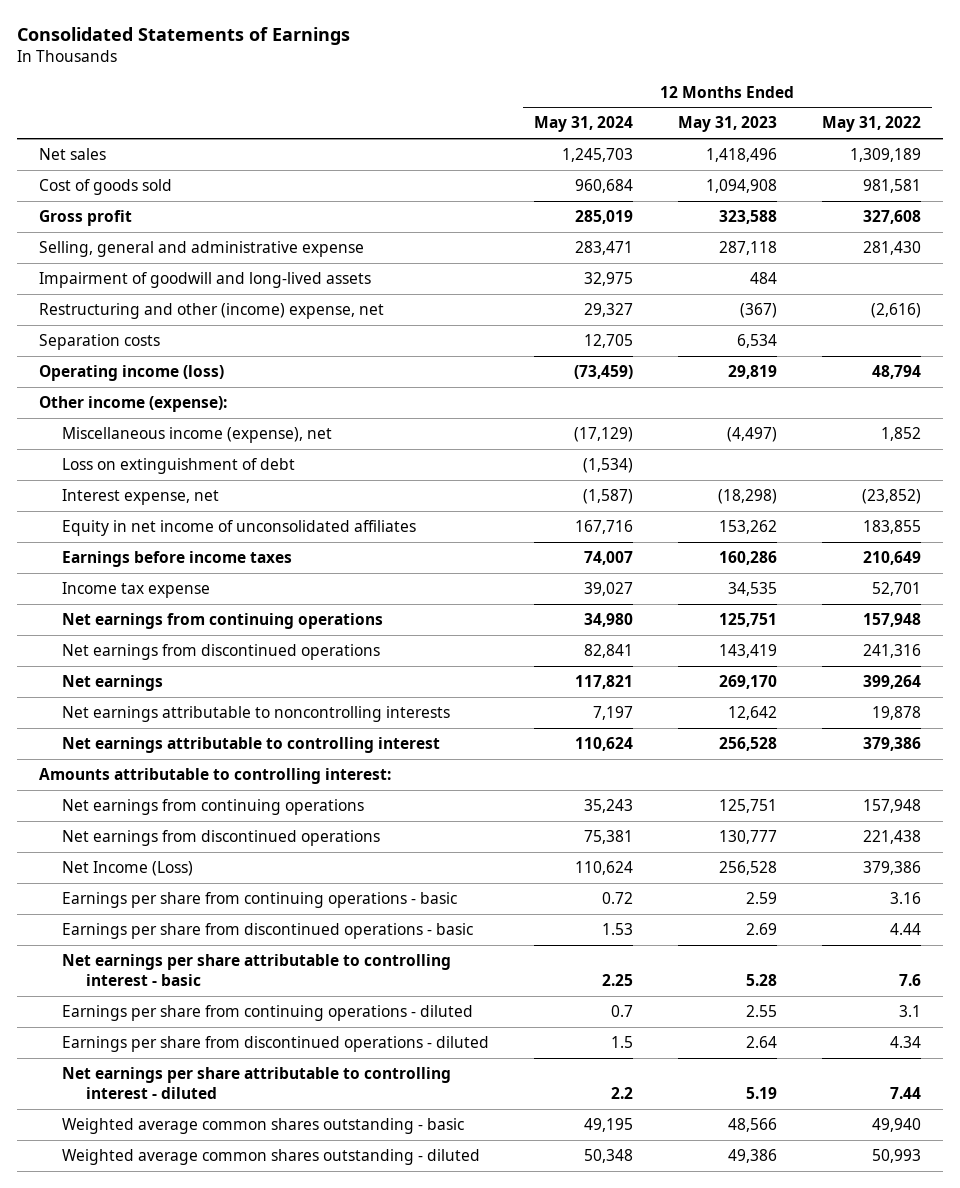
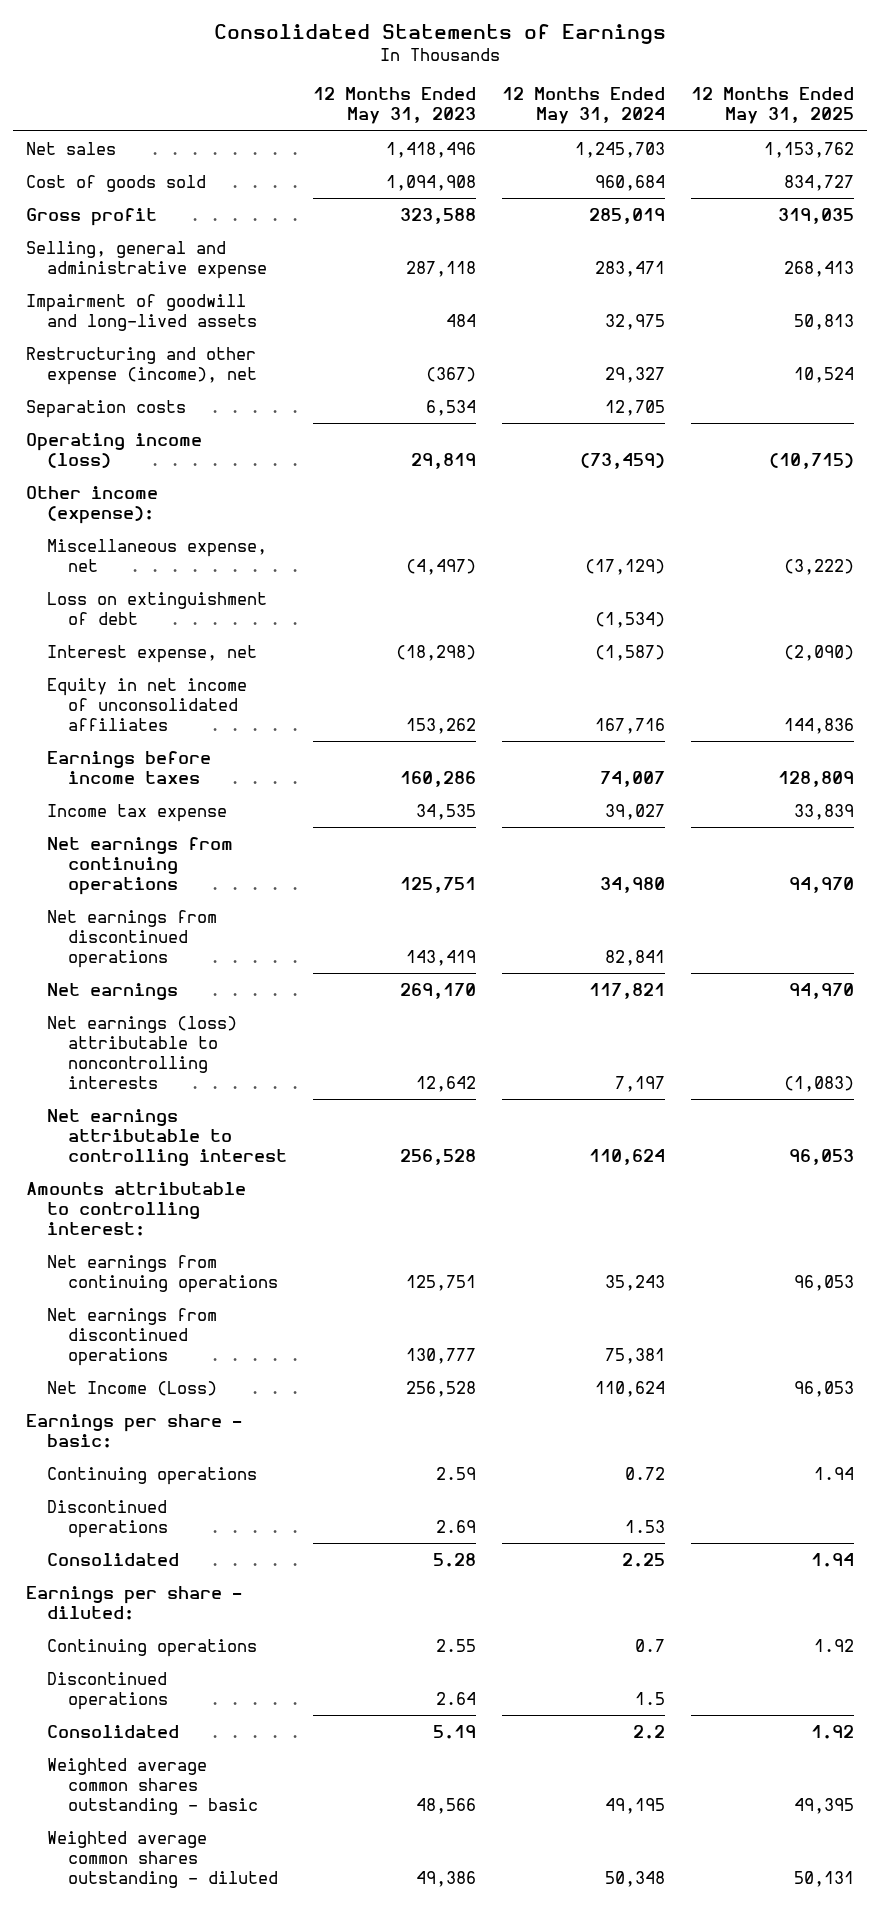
- | 12 Months Ended May 31, 2024 | 12 Months Ended May 31, 2023 | 12 Months Ended May 31, 2022
+ | 12 Months Ended May 31, 2023 | 12 Months Ended May 31, 2024 | 12 Months Ended May 31, 2025
- Restructuring and other (income) expense, net | 29,327 | (367) | (2,616)
+ Restructuring and other expense (income), net | (367) | 29,327 | 10,524
- Miscellaneous income (expense), net | (17,129) | (4,497) | 1,852
+ Miscellaneous expense, net | (4,497) | (17,129) | (3,222)
- Net earnings attributable to noncontrolling interests | 7,197 | 12,642 | 19,878
+ Net earnings (loss) attributable to noncontrolling interests | 12,642 | 7,197 | (1,083)
- Earnings per share from continuing operations - basic | 0.72 | 2.59 | 3.16
- Earnings per share from discontinued operations - basic | 1.53 | 2.69 | 4.44
- Net earnings per share attributable to controlling interest - basic | 2.25 | 5.28 | 7.6
- Earnings per share from continuing operations - diluted | 0.7 | 2.55 | 3.1
- Earnings per share from discontinued operations - diluted | 1.5 | 2.64 | 4.34
- Net earnings per share attributable to controlling interest - diluted | 2.2 | 5.19 | 7.44
+ Earnings per share - basic:
+ Continuing operations | 2.59 | 0.72 | 1.94
+ Discontinued operations | 2.69 | 1.53 |
+ Consolidated | 5.28 | 2.25 | 1.94
+ Earnings per share - diluted:
+ Continuing operations | 2.55 | 0.7 | 1.92
+ Discontinued operations | 2.64 | 1.5 |
+ Consolidated | 5.19 | 2.2 | 1.92

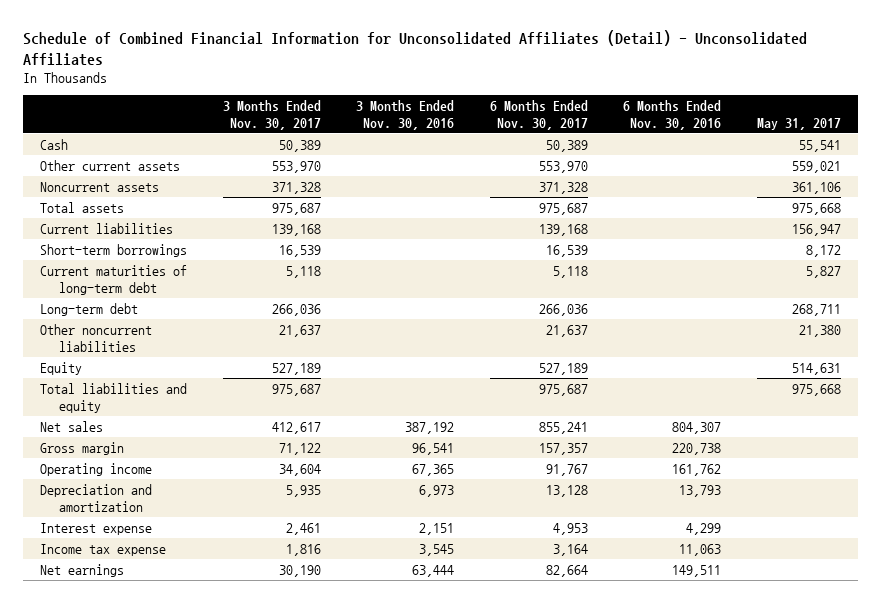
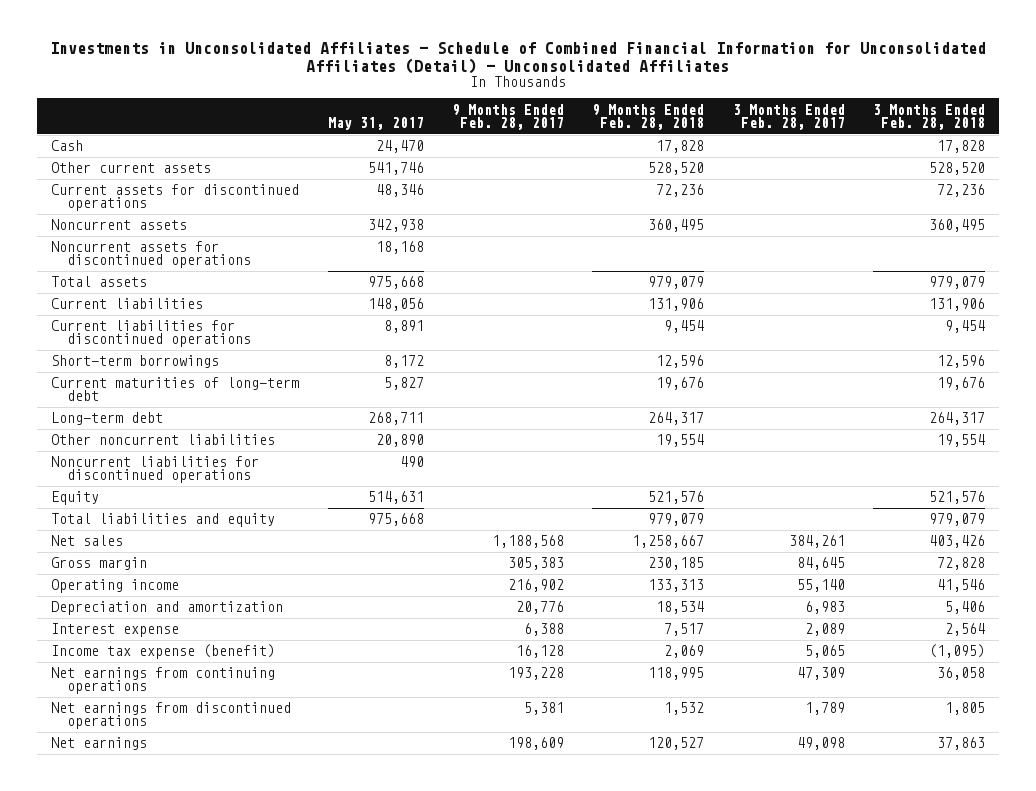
- Schedule of Combined Financial Information for Unconsolidated Affiliates (Detail) - Unconsolidated Affiliates
+ Investments in Unconsolidated Affiliates - Schedule of Combined Financial Information for Unconsolidated Affiliates (Detail) - Unconsolidated Affiliates
- | 3 Months Ended Nov. 30, 2017 | 3 Months Ended Nov. 30, 2016 | 6 Months Ended Nov. 30, 2017 | 6 Months Ended Nov. 30, 2016 | May 31, 2017
+ | May 31, 2017 | 9 Months Ended Feb. 28, 2017 | 9 Months Ended Feb. 28, 2018 | 3 Months Ended Feb. 28, 2017 | 3 Months Ended Feb. 28, 2018
- Cash | 50,389 | | 50,389 | | 55,541
- Other current assets | 553,970 | | 553,970 | | 559,021
- Noncurrent assets | 371,328 | | 371,328 | | 361,106
+ Cash | 24,470 | | 17,828 | | 17,828
+ Other current assets | 541,746 | | 528,520 | | 528,520
+ Current assets for discontinued operations | 48,346 | | 72,236 | | 72,236
+ Noncurrent assets | 342,938 | | 360,495 | | 360,495
+ Noncurrent assets for discontinued operations | 18,168 | | | |
- Current liabilities | 139,168 | | 139,168 | | 156,947
+ Current liabilities | 148,056 | | 131,906 | | 131,906
+ Current liabilities for discontinued operations | 8,891 | | 9,454 | | 9,454
- Other noncurrent liabilities | 21,637 | | 21,637 | | 21,380
+ Other noncurrent liabilities | 20,890 | | 19,554 | | 19,554
+ Noncurrent liabilities for discontinued operations | 490 | | | |
- Income tax expense | 1,816 | 3,545 | 3,164 | 11,063 |
+ Income tax expense (benefit) | | 16,128 | 2,069 | 5,065 | (1,095)
+ Net earnings from continuing operations | | 193,228 | 118,995 | 47,309 | 36,058
+ Net earnings from discontinued operations | | 5,381 | 1,532 | 1,789 | 1,805

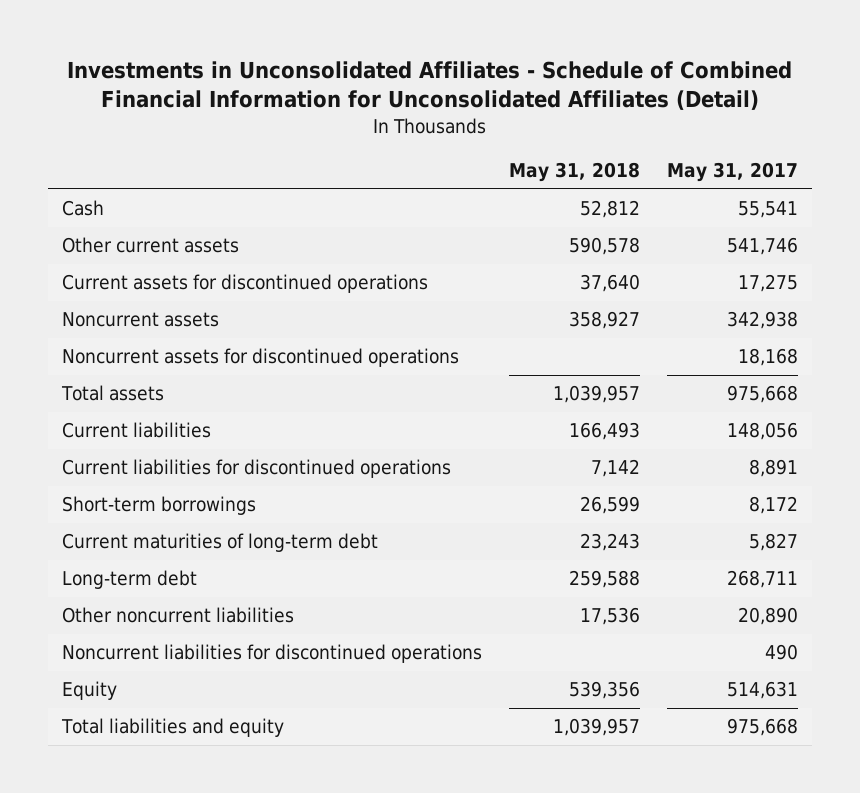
- Investments in Unconsolidated Affiliates - Schedule of Combined Financial Information for Unconsolidated Affiliates (Detail) - Unconsolidated Affiliates
+ Investments in Unconsolidated Affiliates - Schedule of Combined Financial Information for Unconsolidated Affiliates (Detail)
- | May 31, 2017 | 9 Months Ended Feb. 28, 2017 | 9 Months Ended Feb. 28, 2018 | 3 Months Ended Feb. 28, 2017 | 3 Months Ended Feb. 28, 2018
+ | May 31, 2018 | May 31, 2017
- Cash | 24,470 | | 17,828 | | 17,828
+ Cash | 52,812 | 55,541
- Current assets for discontinued operations | 48,346 | | 72,236 | | 72,236
+ Current assets for discontinued operations | 37,640 | 17,275
- Net sales | | 1,188,568 | 1,258,667 | 384,261 | 403,426
- Gross margin | | 305,383 | 230,185 | 84,645 | 72,828
- Operating income | | 216,902 | 133,313 | 55,140 | 41,546
- Depreciation and amortization | | 20,776 | 18,534 | 6,983 | 5,406
- Interest expense | | 6,388 | 7,517 | 2,089 | 2,564
- Income tax expense (benefit) | | 16,128 | 2,069 | 5,065 | (1,095)
- Net earnings from continuing operations | | 193,228 | 118,995 | 47,309 | 36,058
- Net earnings from discontinued operations | | 5,381 | 1,532 | 1,789 | 1,805
- Net earnings | | 198,609 | 120,527 | 49,098 | 37,863

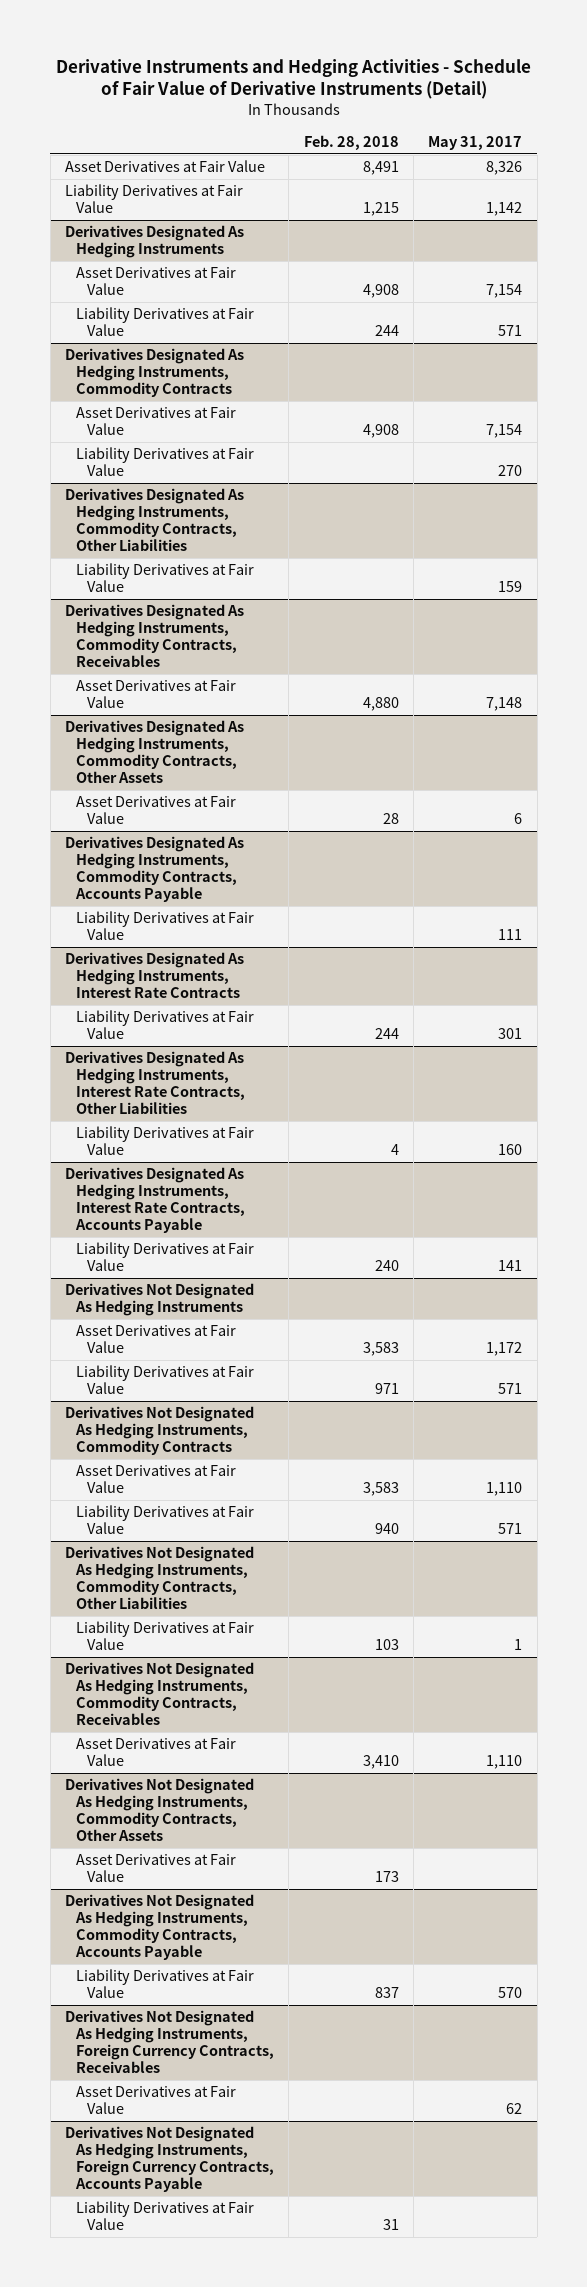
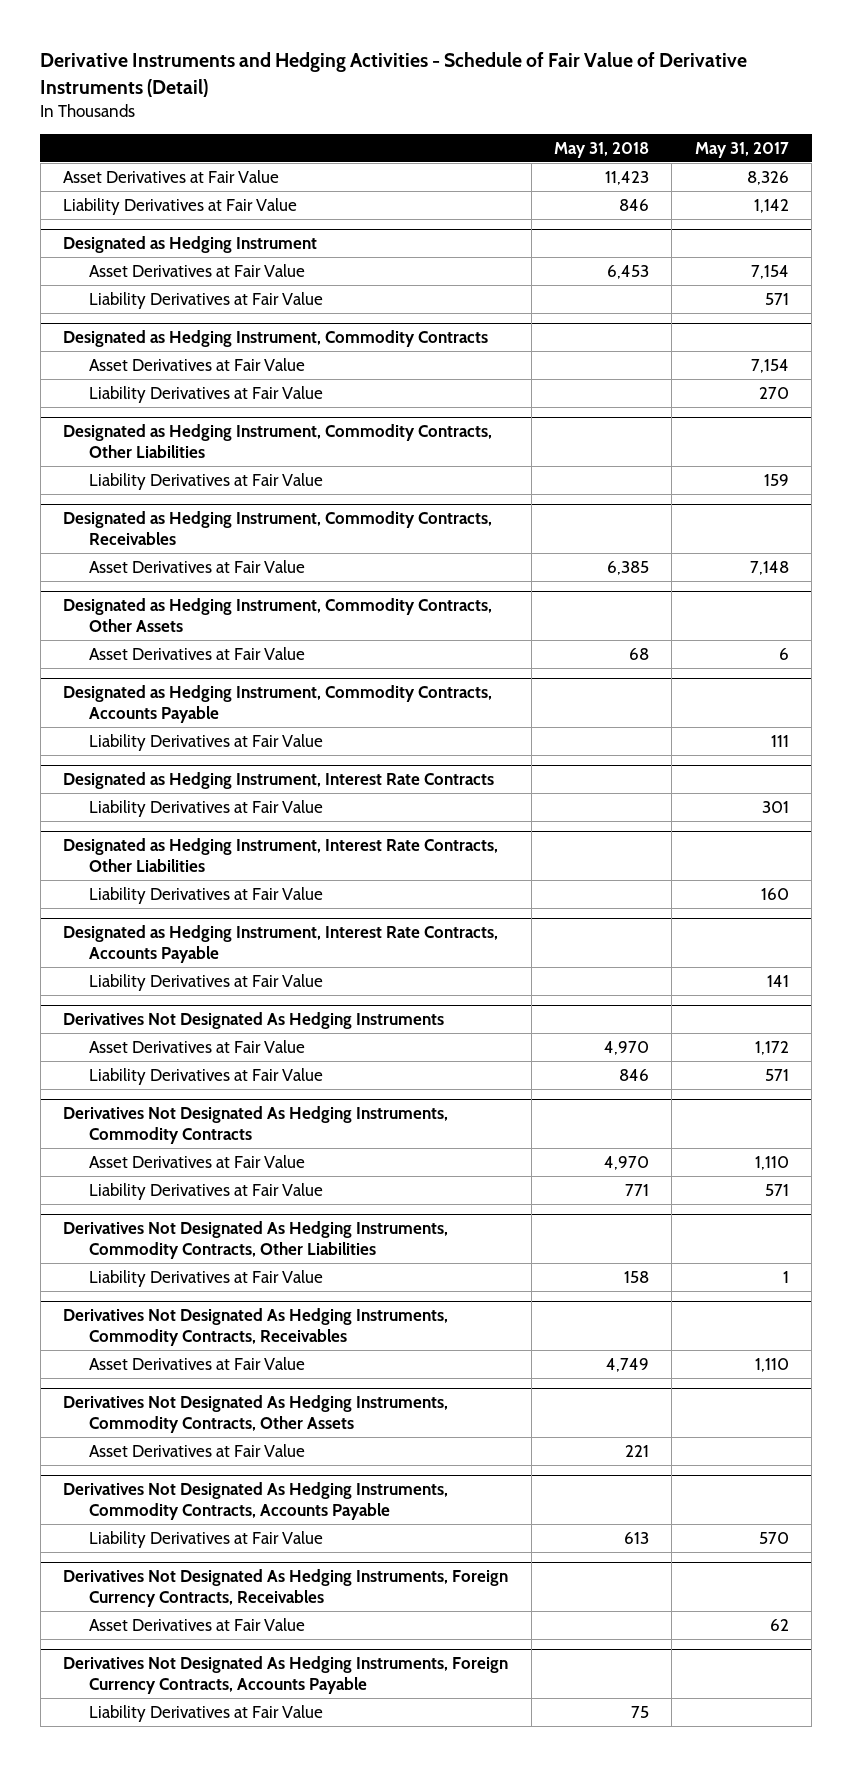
- | Feb. 28, 2018 | May 31, 2017
+ | May 31, 2018 | May 31, 2017
- Derivatives Designated As Hedging Instruments
+ Designated as Hedging Instrument
- Derivatives Designated As Hedging Instruments, Commodity Contracts
+ Designated as Hedging Instrument, Commodity Contracts
- Derivatives Designated As Hedging Instruments, Commodity Contracts, Other Liabilities
+ Designated as Hedging Instrument, Commodity Contracts, Other Liabilities
- Derivatives Designated As Hedging Instruments, Commodity Contracts, Receivables
+ Designated as Hedging Instrument, Commodity Contracts, Receivables
- Derivatives Designated As Hedging Instruments, Commodity Contracts, Other Assets
+ Designated as Hedging Instrument, Commodity Contracts, Other Assets
- Derivatives Designated As Hedging Instruments, Commodity Contracts, Accounts Payable
+ Designated as Hedging Instrument, Commodity Contracts, Accounts Payable
- Derivatives Designated As Hedging Instruments, Interest Rate Contracts
+ Designated as Hedging Instrument, Interest Rate Contracts
- Derivatives Designated As Hedging Instruments, Interest Rate Contracts, Other Liabilities
+ Designated as Hedging Instrument, Interest Rate Contracts, Other Liabilities
- Derivatives Designated As Hedging Instruments, Interest Rate Contracts, Accounts Payable
+ Designated as Hedging Instrument, Interest Rate Contracts, Accounts Payable

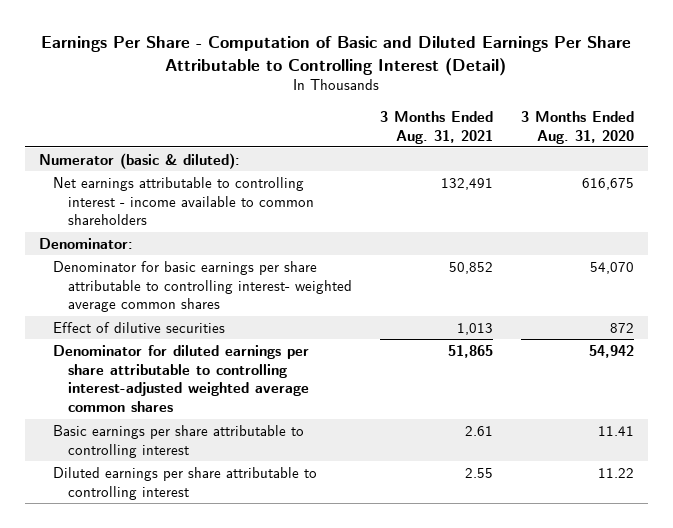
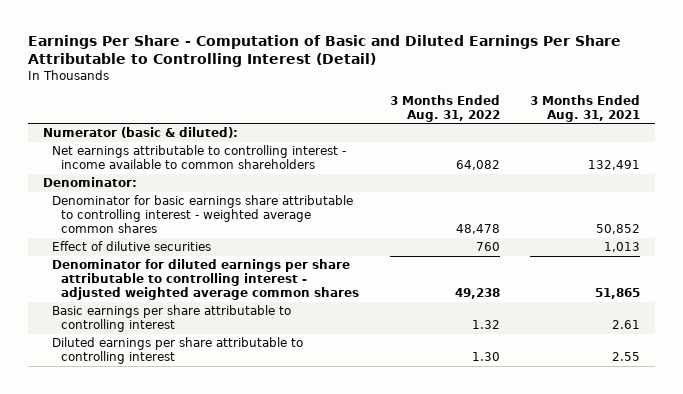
- | 3 Months Ended Aug. 31, 2021 | 3 Months Ended Aug. 31, 2020
+ | 3 Months Ended Aug. 31, 2022 | 3 Months Ended Aug. 31, 2021
- Denominator for basic earnings per share attributable to controlling interest- weighted average common shares | 50,852 | 54,070
+ Denominator for basic earnings share attributable to controlling interest - weighted average common shares | 48,478 | 50,852
- Denominator for diluted earnings per share attributable to controlling interest-adjusted weighted average common shares | 51,865 | 54,942
+ Denominator for diluted earnings per share attributable to controlling interest - adjusted weighted average common shares | 49,238 | 51,865

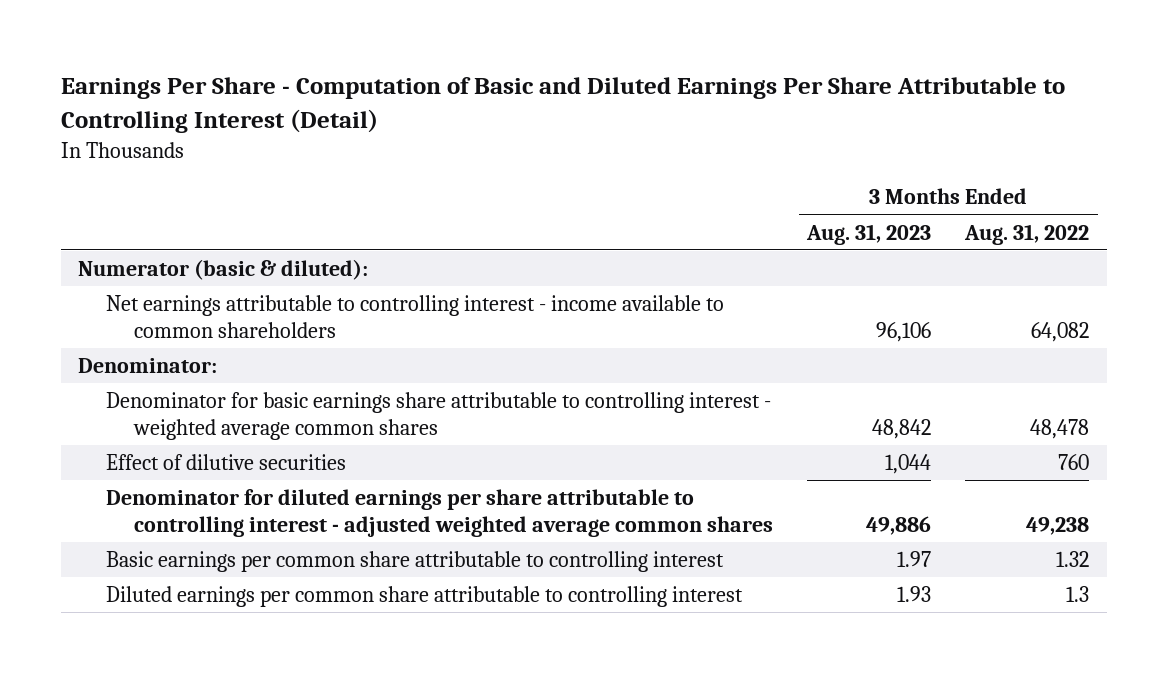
- | 3 Months Ended Aug. 31, 2022 | 3 Months Ended Aug. 31, 2021
+ | 3 Months Ended Aug. 31, 2023 | 3 Months Ended Aug. 31, 2022
- Basic earnings per share attributable to controlling interest | 1.32 | 2.61
- Diluted earnings per share attributable to controlling interest | 1.30 | 2.55
+ Basic earnings per common share attributable to controlling interest | 1.97 | 1.32
+ Diluted earnings per common share attributable to controlling interest | 1.93 | 1.3

